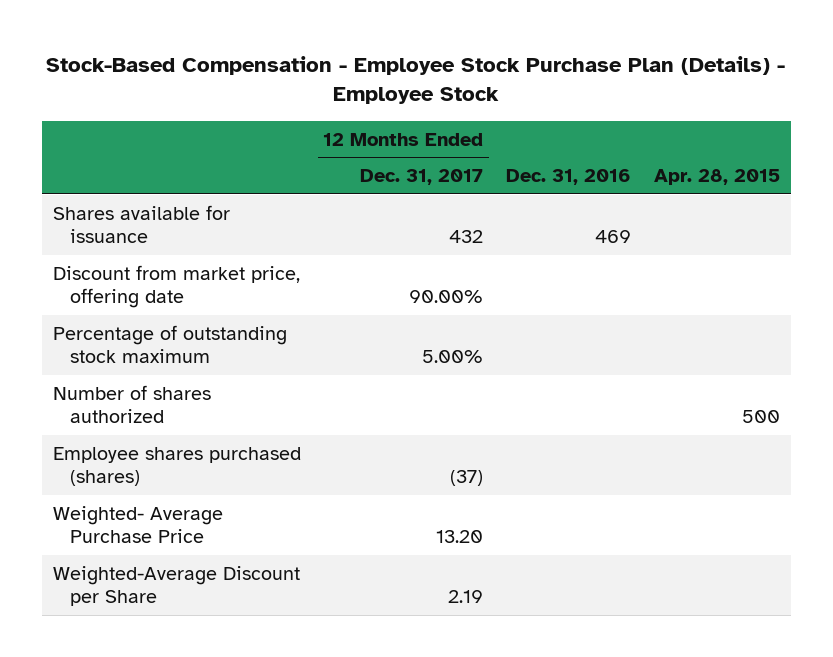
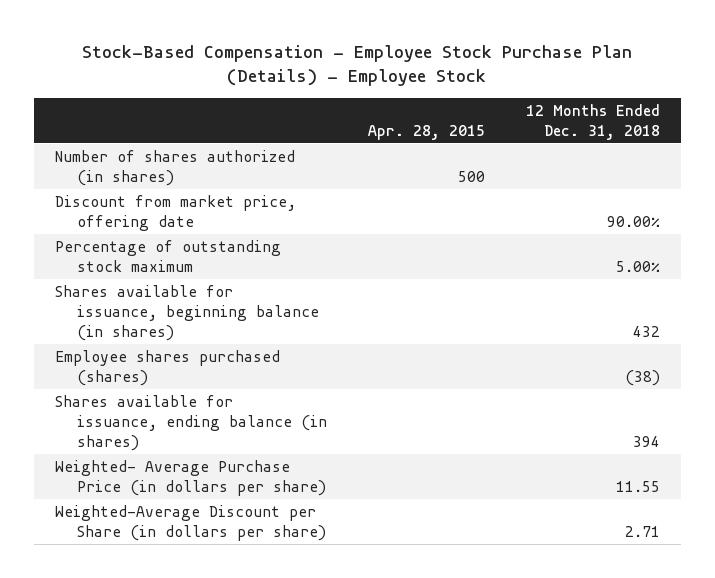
- | 12 Months Ended Dec. 31, 2017 | Dec. 31, 2016 | Apr. 28, 2015
+ | Apr. 28, 2015 | 12 Months Ended Dec. 31, 2018
- Shares available for issuance | 432 | 469 |
+ Number of shares authorized (in shares) | 500 |
- Number of shares authorized | | | 500
+ Shares available for issuance, beginning balance (in shares) | | 432
- Weighted- Average Purchase Price | 13.20 | |
- Weighted-Average Discount per Share | 2.19 | |
+ Shares available for issuance, ending balance (in shares) | | 394
+ Weighted- Average Purchase Price (in dollars per share) | | 11.55
+ Weighted-Average Discount per Share (in dollars per share) | | 2.71

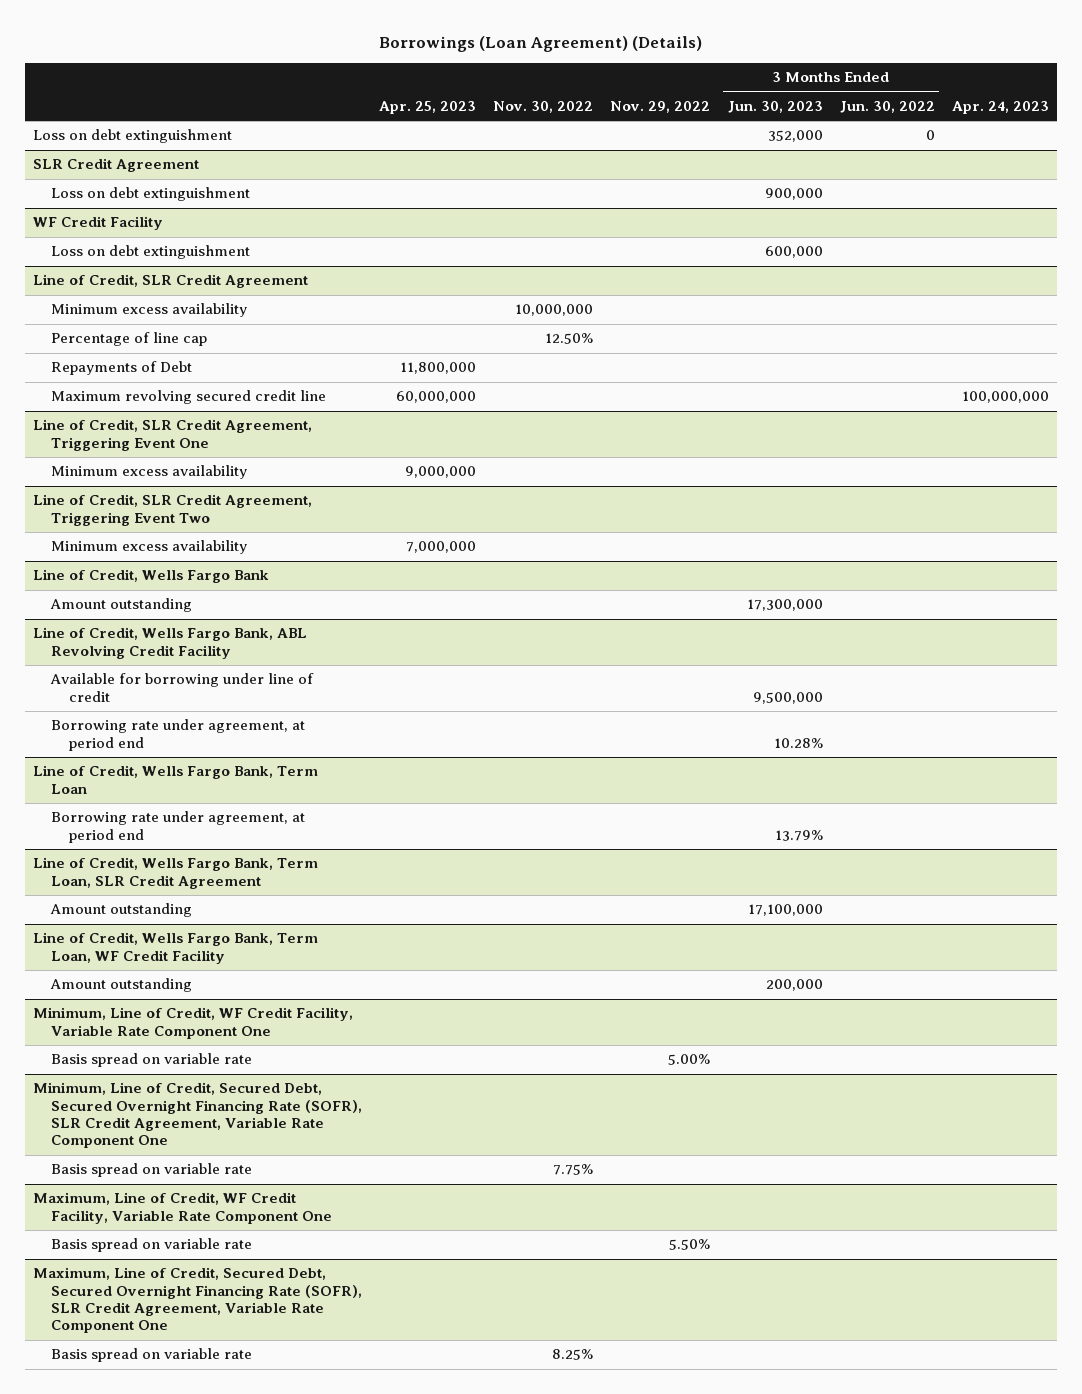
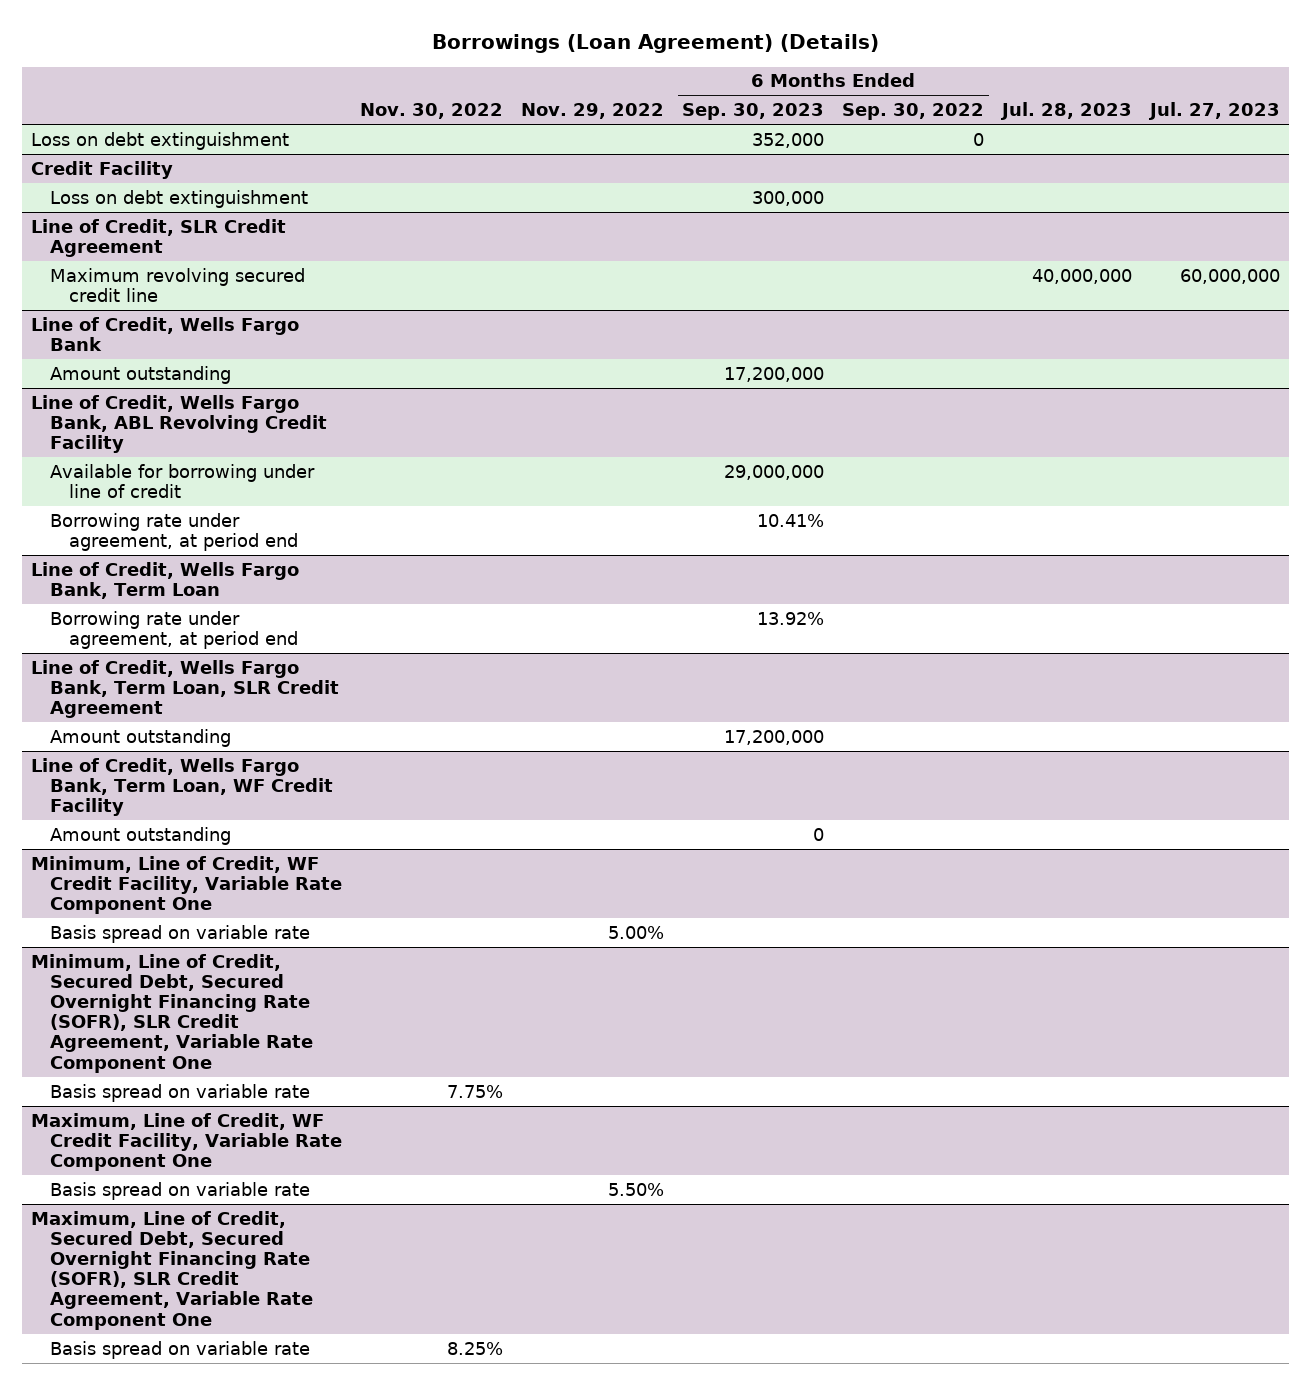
- | Apr. 25, 2023 | Nov. 30, 2022 | Nov. 29, 2022 | 3 Months Ended Jun. 30, 2023 | 3 Months Ended Jun. 30, 2022 | Apr. 24, 2023
+ | Nov. 30, 2022 | Nov. 29, 2022 | 6 Months Ended Sep. 30, 2023 | 6 Months Ended Sep. 30, 2022 | Jul. 28, 2023 | Jul. 27, 2023
- SLR Credit Agreement
- Loss on debt extinguishment | | | | 900,000 | |
- WF Credit Facility
- Loss on debt extinguishment | | | | 600,000 | |
+ Credit Facility
+ Loss on debt extinguishment | | | 300,000 | | |
@ Line of Credit, SLR Credit Agreement
- Minimum excess availability | | 10,000,000 | | | |
- Percentage of line cap | | 12.50% | | | |
- Repayments of Debt | 11,800,000 | | | | |
- Line of Credit, SLR Credit Agreement, Triggering Event One
- Minimum excess availability | 9,000,000 | | | | |
- Line of Credit, SLR Credit Agreement, Triggering Event Two
- Minimum excess availability | 7,000,000 | | | | |

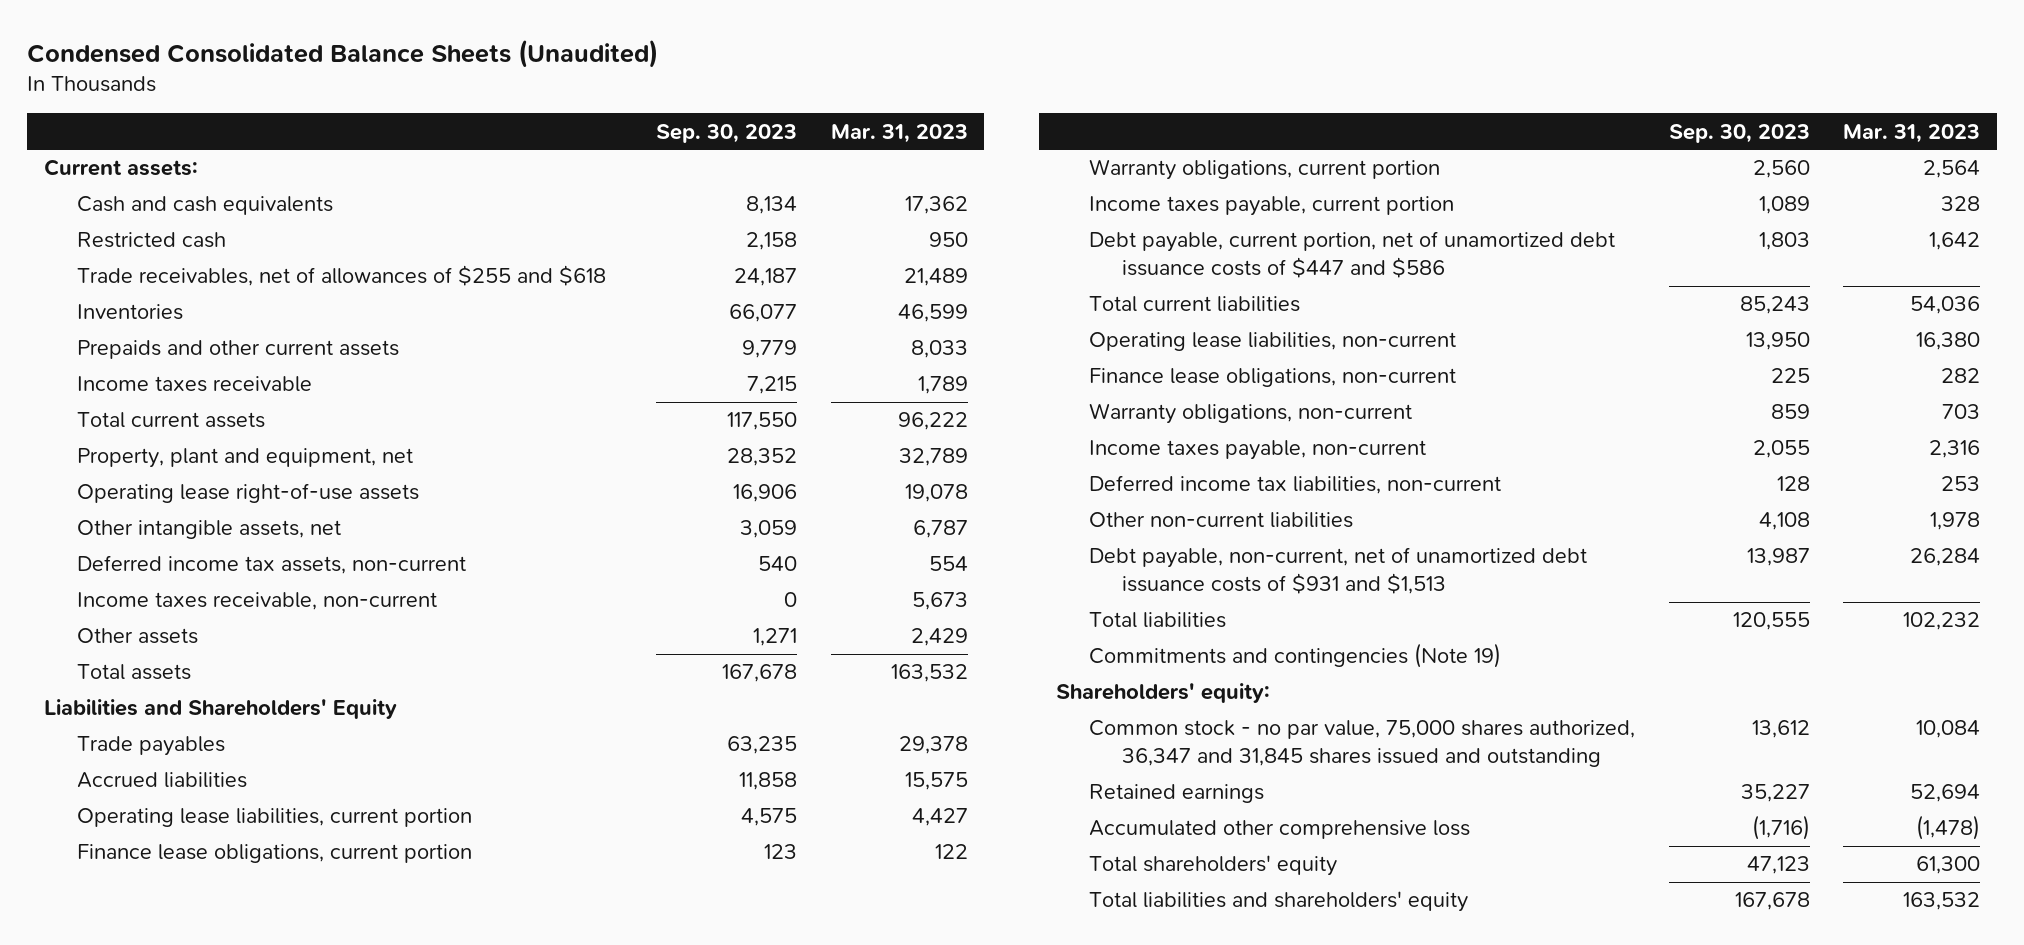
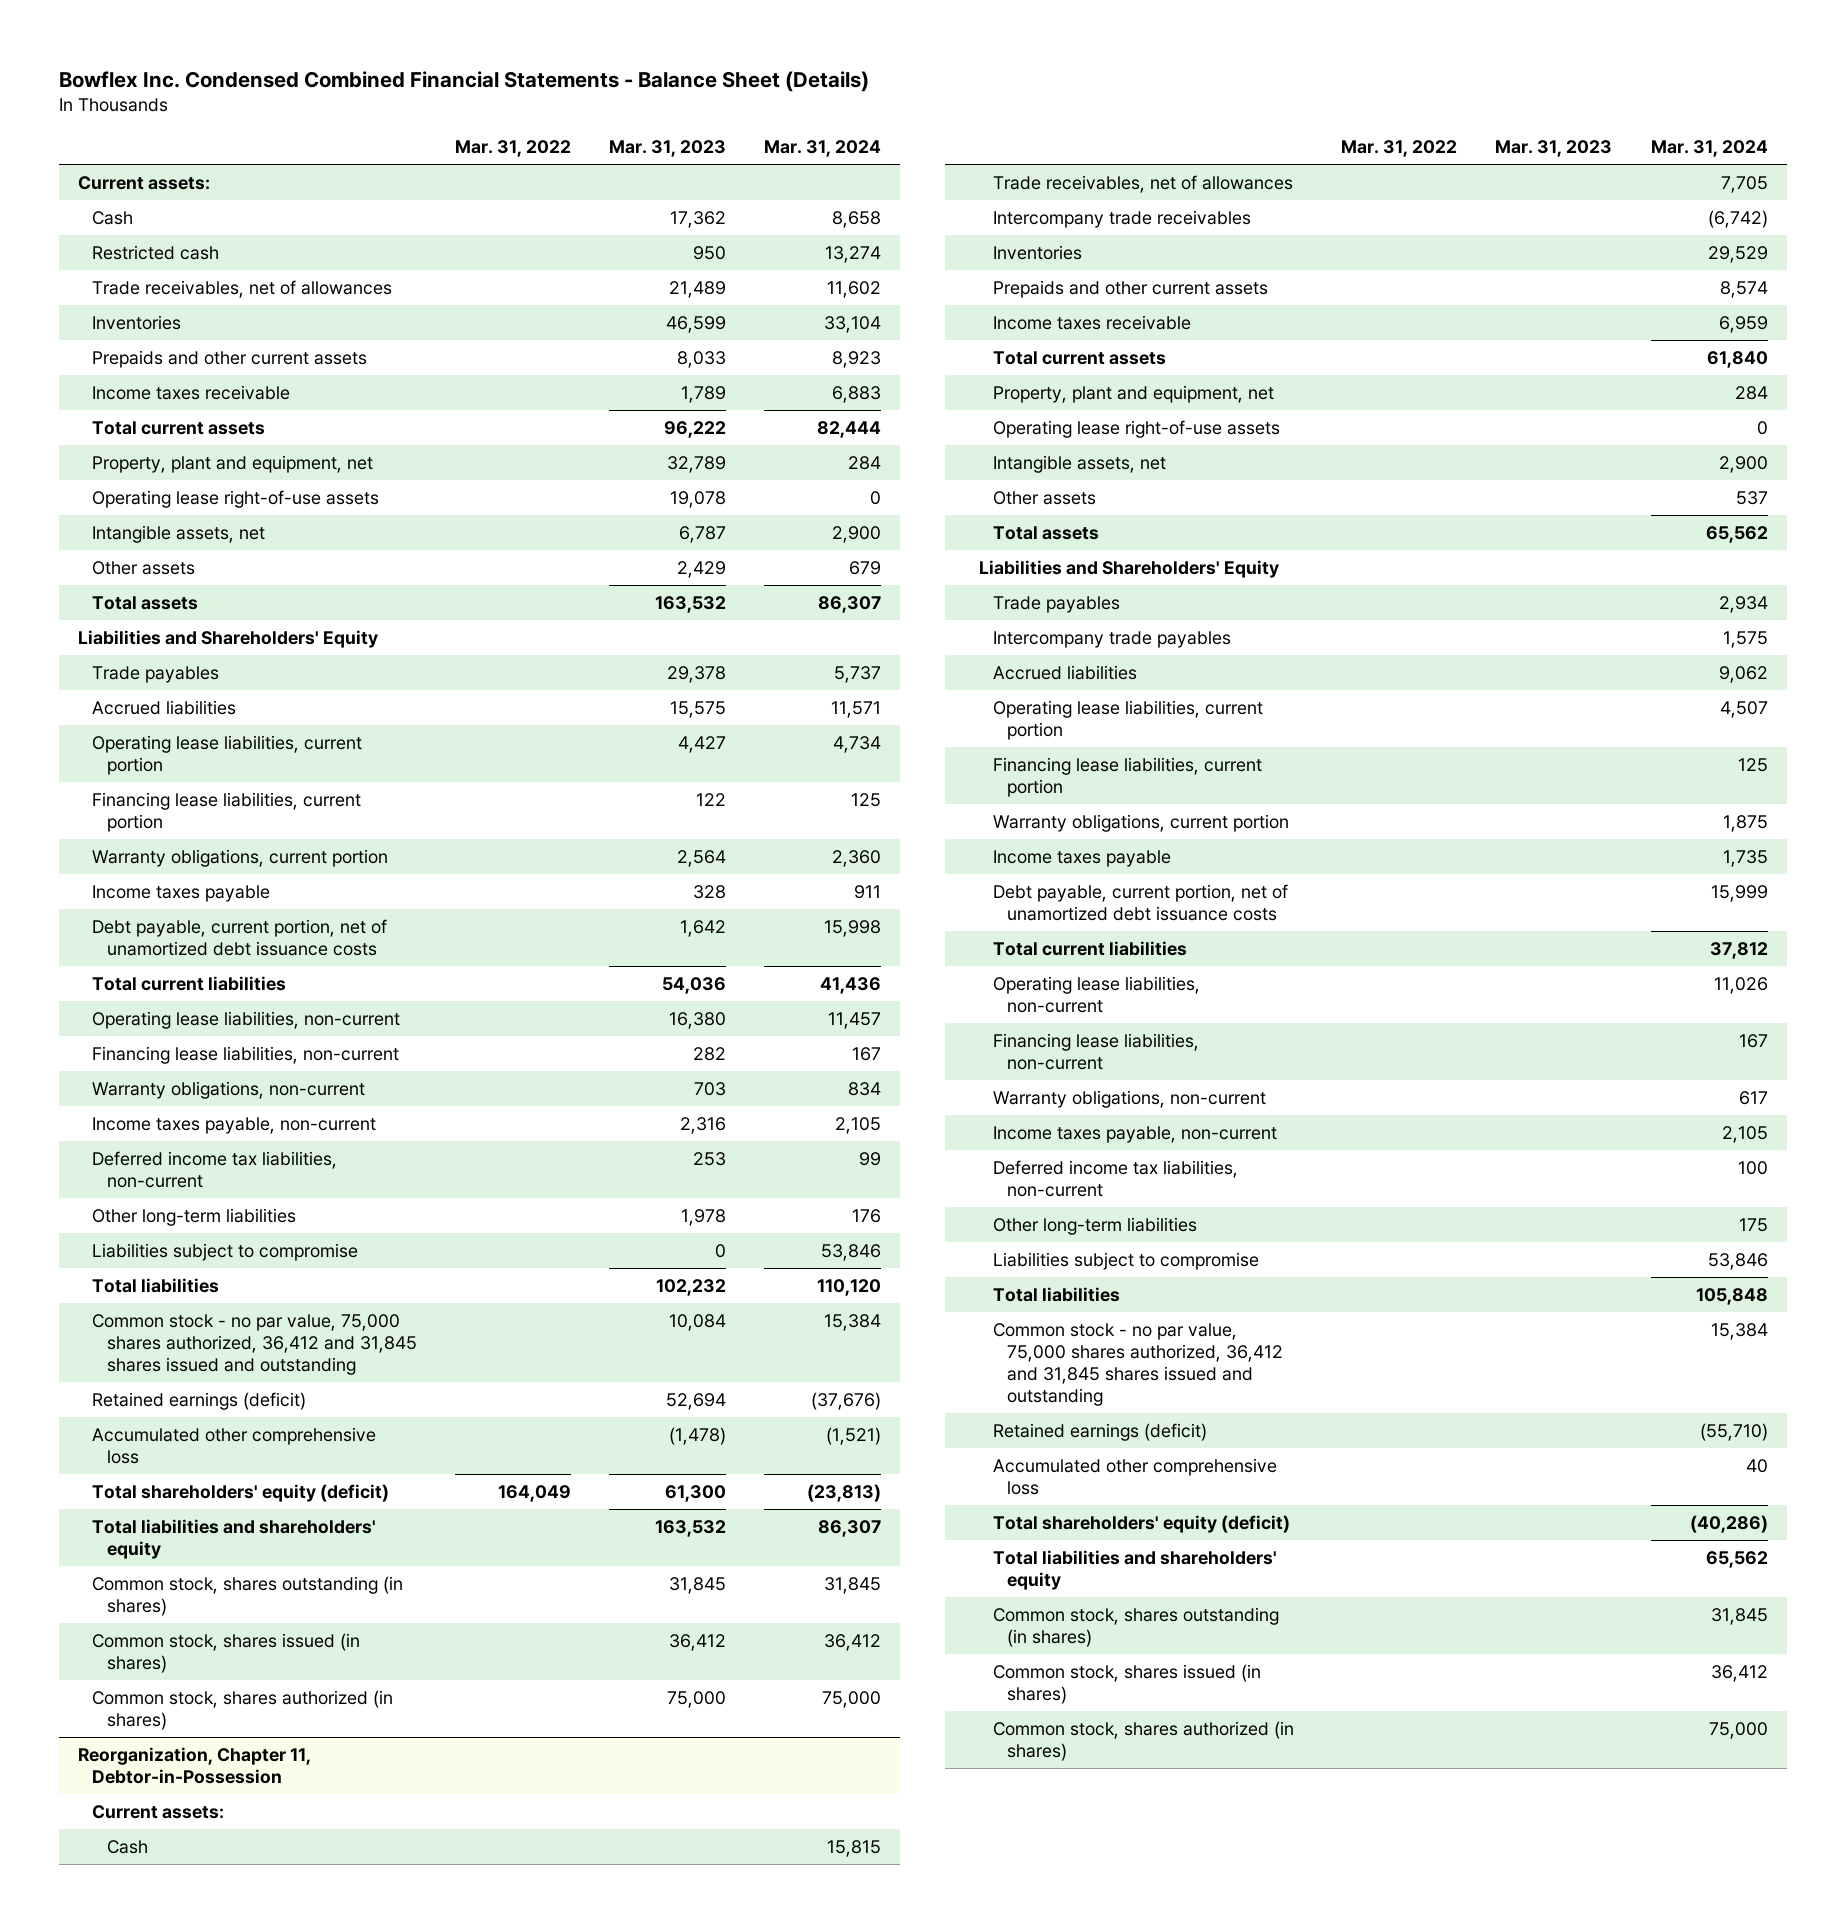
- Condensed Consolidated Balance Sheets (Unaudited)
+ Bowflex Inc. Condensed Combined Financial Statements - Balance Sheet (Details)
- | Sep. 30, 2023 | Mar. 31, 2023
+ | Mar. 31, 2022 | Mar. 31, 2023 | Mar. 31, 2024
- Cash and cash equivalents | 8,134 | 17,362
+ Cash | | 17,362 | 8,658
- Trade receivables, net of allowances of $255 and $618 | 24,187 | 21,489
+ Trade receivables, net of allowances | | 21,489 | 11,602
- Other intangible assets, net | 3,059 | 6,787
- Deferred income tax assets, non-current | 540 | 554
- Income taxes receivable, non-current | 0 | 5,673
+ Intangible assets, net | | 6,787 | 2,900
- Finance lease obligations, current portion | 123 | 122
+ Financing lease liabilities, current portion | | 122 | 125
- Income taxes payable, current portion | 1,089 | 328
- Debt payable, current portion, net of unamortized debt issuance costs of $447 and $586 | 1,803 | 1,642
+ Income taxes payable | | 328 | 911
+ Debt payable, current portion, net of unamortized debt issuance costs | | 1,642 | 15,998
- Finance lease obligations, non-current | 225 | 282
+ Financing lease liabilities, non-current | | 282 | 167
- Other non-current liabilities | 4,108 | 1,978
- Debt payable, non-current, net of unamortized debt issuance costs of $931 and $1,513 | 13,987 | 26,284
+ Other long-term liabilities | | 1,978 | 176
+ Liabilities subject to compromise | | 0 | 53,846
- Commitments and contingencies (Note 19)
- Shareholders' equity:
- Common stock - no par value, 75,000 shares authorized, 36,347 and 31,845 shares issued and outstanding | 13,612 | 10,084
- Retained earnings | 35,227 | 52,694
+ Common stock - no par value, 75,000 shares authorized, 36,412 and 31,845 shares issued and outstanding | | 10,084 | 15,384
+ Retained earnings (deficit) | | 52,694 | (37,676)
- Total shareholders' equity | 47,123 | 61,300
+ Total shareholders' equity (deficit) | 164,049 | 61,300 | (23,813)
+ Common stock, shares outstanding (in shares) | | 31,845 | 31,845
+ Common stock, shares issued (in shares) | | 36,412 | 36,412
+ Common stock, shares authorized (in shares) | | 75,000 | 75,000
+ Reorganization, Chapter 11, Debtor-in-Possession
+ Current assets:
+ Cash | | | 15,815
+ Trade receivables, net of allowances | | | 7,705
+ Intercompany trade receivables | | | (6,742)
+ Inventories | | | 29,529
+ Prepaids and other current assets | | | 8,574
+ Income taxes receivable | | | 6,959
+ Total current assets | | | 61,840
+ Property, plant and equipment, net | | | 284
+ Operating lease right-of-use assets | | | 0
+ Intangible assets, net | | | 2,900
+ Other assets | | | 537
+ Total assets | | | 65,562
+ Liabilities and Shareholders' Equity
+ Trade payables | | | 2,934
+ Intercompany trade payables | | | 1,575
+ Accrued liabilities | | | 9,062
+ Operating lease liabilities, current portion | | | 4,507
+ Financing lease liabilities, current portion | | | 125
+ Warranty obligations, current portion | | | 1,875
+ Income taxes payable | | | 1,735
+ Debt payable, current portion, net of unamortized debt issuance costs | | | 15,999
+ Total current liabilities | | | 37,812
+ Operating lease liabilities, non-current | | | 11,026
+ Financing lease liabilities, non-current | | | 167
+ Warranty obligations, non-current | | | 617
+ Income taxes payable, non-current | | | 2,105
+ Deferred income tax liabilities, non-current | | | 100
+ Other long-term liabilities | | | 175
+ Liabilities subject to compromise | | | 53,846
+ Total liabilities | | | 105,848
+ Common stock - no par value, 75,000 shares authorized, 36,412 and 31,845 shares issued and outstanding | | | 15,384
+ Retained earnings (deficit) | | | (55,710)
+ Accumulated other comprehensive loss | | | 40
+ Total shareholders' equity (deficit) | | | (40,286)
+ Total liabilities and shareholders' equity | | | 65,562
+ Common stock, shares outstanding (in shares) | | | 31,845
+ Common stock, shares issued (in shares) | | | 36,412
+ Common stock, shares authorized (in shares) | | | 75,000

